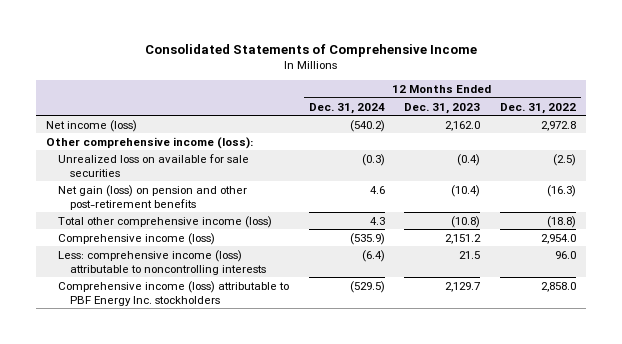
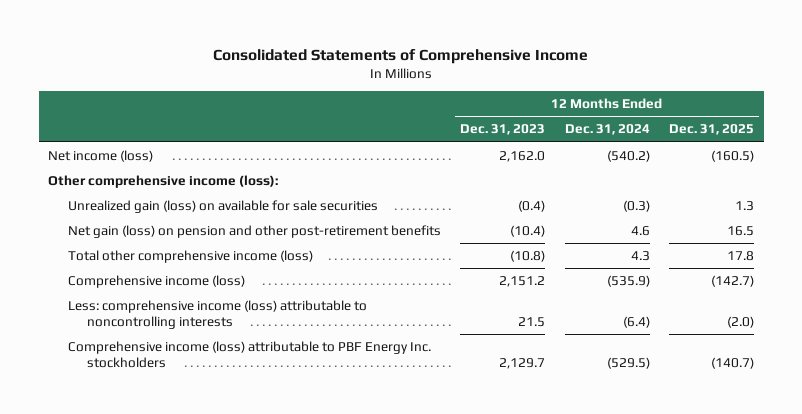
- | 12 Months Ended Dec. 31, 2024 | 12 Months Ended Dec. 31, 2023 | 12 Months Ended Dec. 31, 2022
+ | 12 Months Ended Dec. 31, 2023 | 12 Months Ended Dec. 31, 2024 | 12 Months Ended Dec. 31, 2025
- Unrealized loss on available for sale securities | (0.3) | (0.4) | (2.5)
+ Unrealized gain (loss) on available for sale securities | (0.4) | (0.3) | 1.3

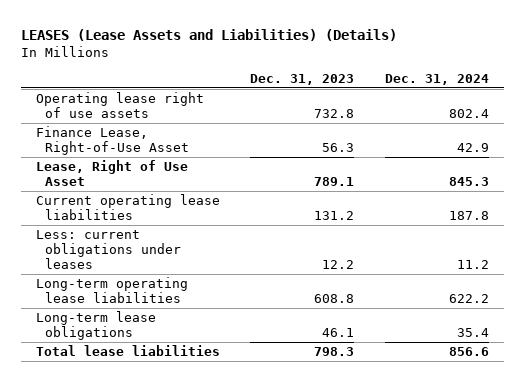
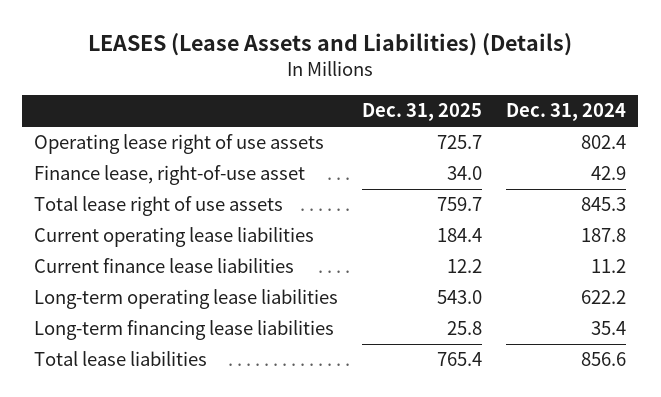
- | Dec. 31, 2023 | Dec. 31, 2024
+ | Dec. 31, 2025 | Dec. 31, 2024
- Finance Lease, Right-of-Use Asset | 56.3 | 42.9
- Lease, Right of Use Asset | 789.1 | 845.3
+ Finance lease, right-of-use asset | 34.0 | 42.9
+ Total lease right of use assets | 759.7 | 845.3
- Less: current obligations under leases | 12.2 | 11.2
+ Current finance lease liabilities | 12.2 | 11.2
- Long-term lease obligations | 46.1 | 35.4
+ Long-term financing lease liabilities | 25.8 | 35.4

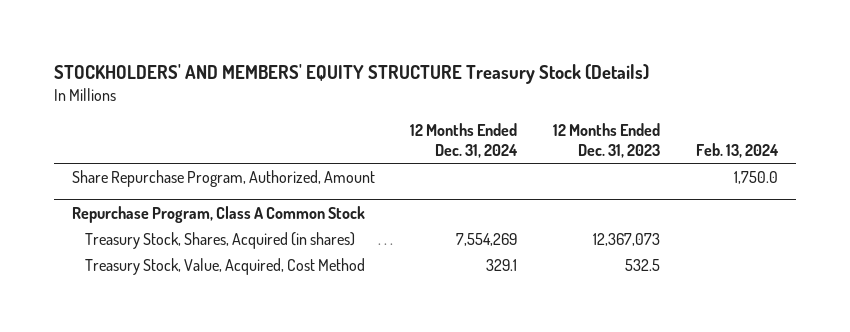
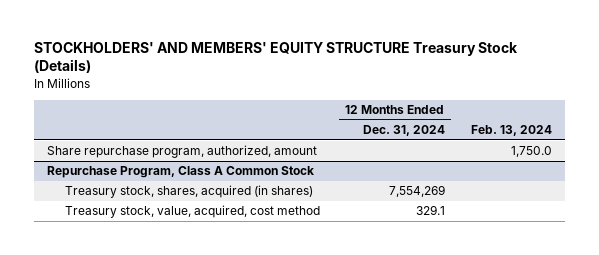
- | 12 Months Ended Dec. 31, 2024 | 12 Months Ended Dec. 31, 2023 | Feb. 13, 2024
+ | 12 Months Ended Dec. 31, 2024 | Feb. 13, 2024
- Share Repurchase Program, Authorized, Amount | | | 1,750.0
+ Share repurchase program, authorized, amount | | 1,750.0
@ Repurchase Program, Class A Common Stock
- Treasury Stock, Shares, Acquired (in shares) | 7,554,269 | 12,367,073 |
- Treasury Stock, Value, Acquired, Cost Method | 329.1 | 532.5 |
+ Treasury stock, shares, acquired (in shares) | 7,554,269 |
+ Treasury stock, value, acquired, cost method | 329.1 |

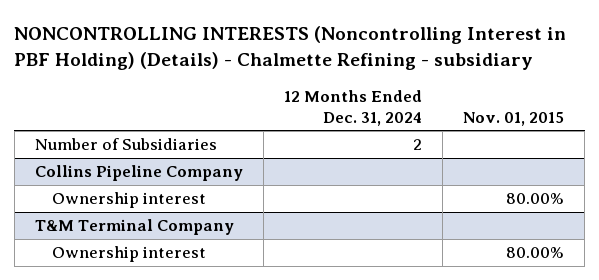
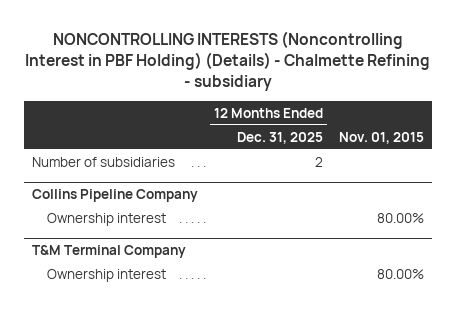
- | 12 Months Ended Dec. 31, 2024 | Nov. 01, 2015
+ | 12 Months Ended Dec. 31, 2025 | Nov. 01, 2015
- Number of Subsidiaries | 2 |
+ Number of subsidiaries | 2 |

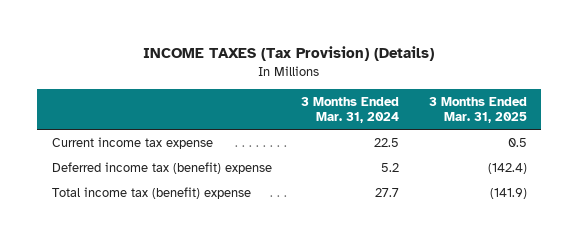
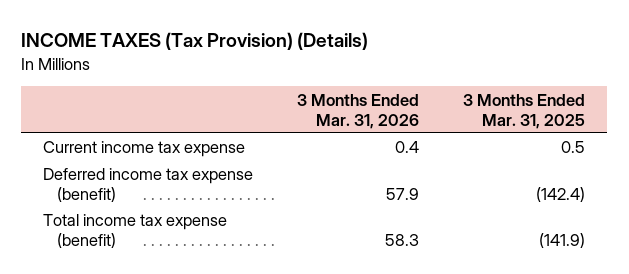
- | 3 Months Ended Mar. 31, 2024 | 3 Months Ended Mar. 31, 2025
+ | 3 Months Ended Mar. 31, 2026 | 3 Months Ended Mar. 31, 2025
- Deferred income tax (benefit) expense | 5.2 | (142.4)
- Total income tax (benefit) expense | 27.7 | (141.9)
+ Deferred income tax expense (benefit) | 57.9 | (142.4)
+ Total income tax expense (benefit) | 58.3 | (141.9)

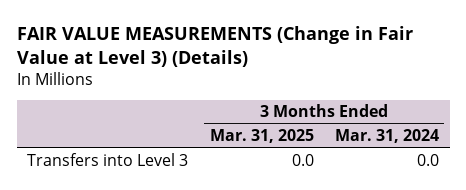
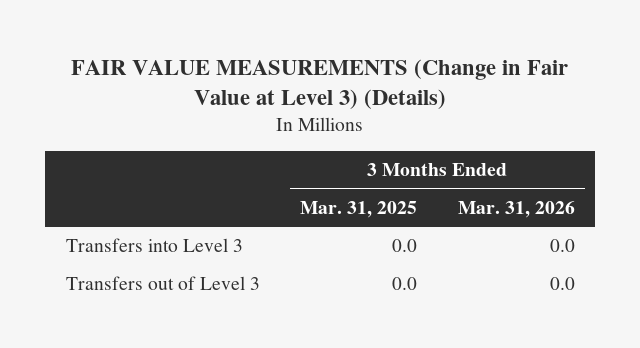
- | 3 Months Ended Mar. 31, 2025 | 3 Months Ended Mar. 31, 2024
+ | 3 Months Ended Mar. 31, 2025 | 3 Months Ended Mar. 31, 2026
+ Transfers out of Level 3 | 0.0 | 0.0

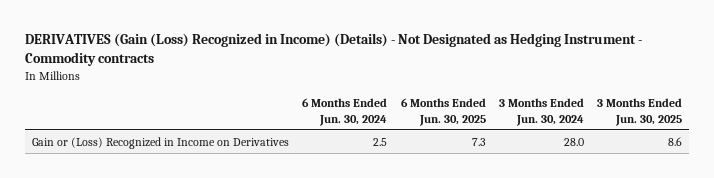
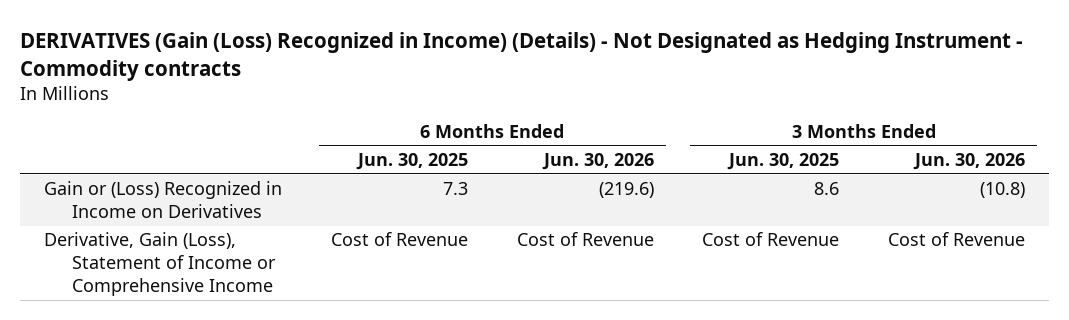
- | 6 Months Ended Jun. 30, 2024 | 6 Months Ended Jun. 30, 2025 | 3 Months Ended Jun. 30, 2024 | 3 Months Ended Jun. 30, 2025
+ | 6 Months Ended Jun. 30, 2025 | 6 Months Ended Jun. 30, 2026 | 3 Months Ended Jun. 30, 2025 | 3 Months Ended Jun. 30, 2026
+ Derivative, Gain (Loss), Statement of Income or Comprehensive Income | Cost of Revenue | Cost of Revenue | Cost of Revenue | Cost of Revenue

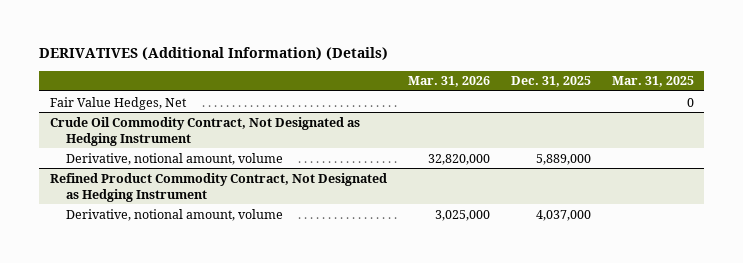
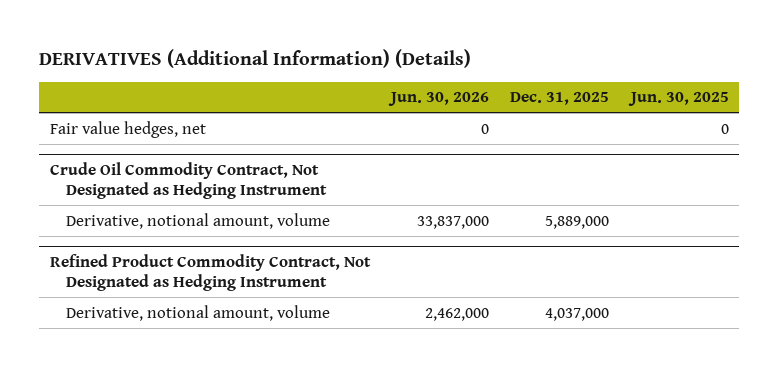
- | Mar. 31, 2026 | Dec. 31, 2025 | Mar. 31, 2025
+ | Jun. 30, 2026 | Dec. 31, 2025 | Jun. 30, 2025
- Fair Value Hedges, Net | | | 0
+ Fair value hedges, net | 0 | | 0

